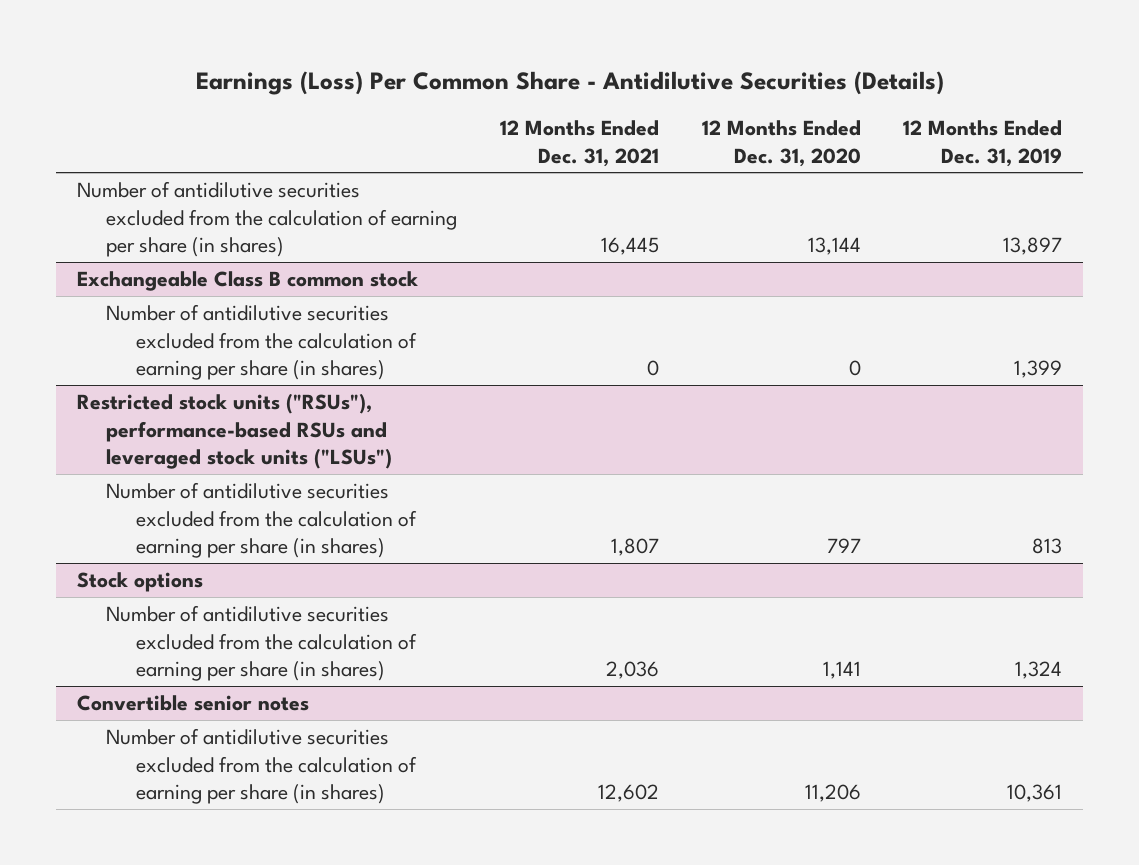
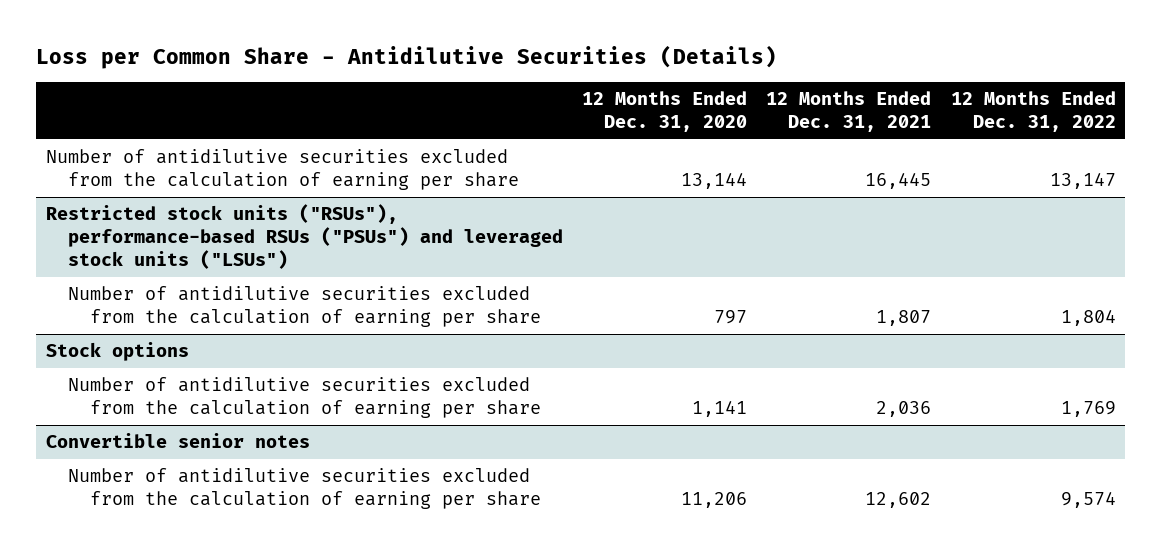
- Earnings (Loss) Per Common Share - Antidilutive Securities (Details)
+ Loss per Common Share - Antidilutive Securities (Details)
- | 12 Months Ended Dec. 31, 2021 | 12 Months Ended Dec. 31, 2020 | 12 Months Ended Dec. 31, 2019
+ | 12 Months Ended Dec. 31, 2020 | 12 Months Ended Dec. 31, 2021 | 12 Months Ended Dec. 31, 2022
- Number of antidilutive securities excluded from the calculation of earning per share (in shares) | 16,445 | 13,144 | 13,897
- Exchangeable Class B common stock
- Number of antidilutive securities excluded from the calculation of earning per share (in shares) | 0 | 0 | 1,399
- Restricted stock units ("RSUs"), performance-based RSUs and leveraged stock units ("LSUs")
- Number of antidilutive securities excluded from the calculation of earning per share (in shares) | 1,807 | 797 | 813
+ Number of antidilutive securities excluded from the calculation of earning per share | 13,144 | 16,445 | 13,147
+ Restricted stock units ("RSUs"), performance-based RSUs ("PSUs") and leveraged stock units ("LSUs")
+ Number of antidilutive securities excluded from the calculation of earning per share | 797 | 1,807 | 1,804
@ Stock options
- Number of antidilutive securities excluded from the calculation of earning per share (in shares) | 2,036 | 1,141 | 1,324
+ Number of antidilutive securities excluded from the calculation of earning per share | 1,141 | 2,036 | 1,769
@ Convertible senior notes
- Number of antidilutive securities excluded from the calculation of earning per share (in shares) | 12,602 | 11,206 | 10,361
+ Number of antidilutive securities excluded from the calculation of earning per share | 11,206 | 12,602 | 9,574

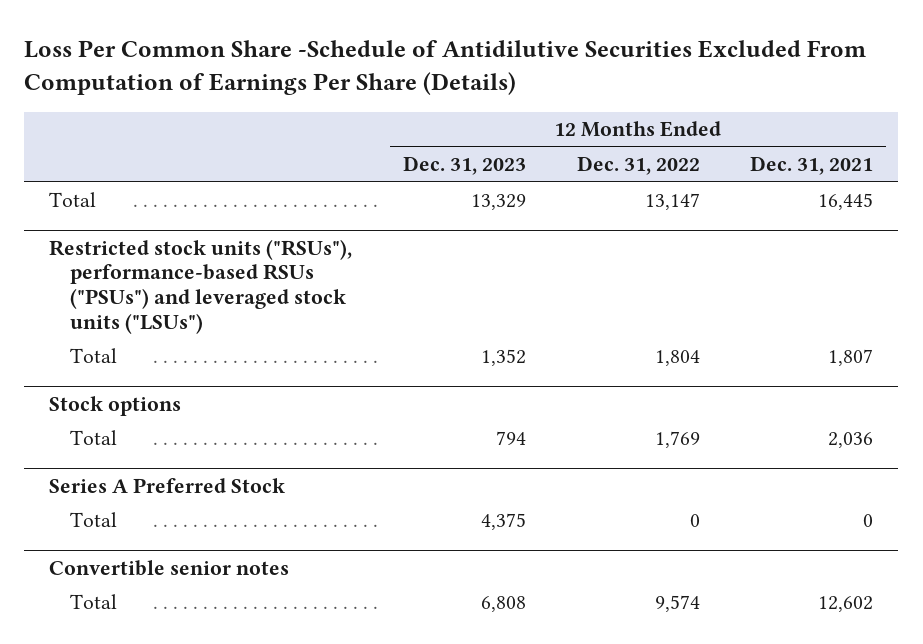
- Loss per Common Share - Antidilutive Securities (Details)
+ Loss Per Common Share -Schedule of Antidilutive Securities Excluded From Computation of Earnings Per Share (Details)
- | 12 Months Ended Dec. 31, 2020 | 12 Months Ended Dec. 31, 2021 | 12 Months Ended Dec. 31, 2022
+ | 12 Months Ended Dec. 31, 2023 | 12 Months Ended Dec. 31, 2022 | 12 Months Ended Dec. 31, 2021
- Number of antidilutive securities excluded from the calculation of earning per share | 13,144 | 16,445 | 13,147
+ Total | 13,329 | 13,147 | 16,445
@ Restricted stock units ("RSUs"), performance-based RSUs ("PSUs") and leveraged stock units ("LSUs")
- Number of antidilutive securities excluded from the calculation of earning per share | 797 | 1,807 | 1,804
+ Total | 1,352 | 1,804 | 1,807
@ Stock options
- Number of antidilutive securities excluded from the calculation of earning per share | 1,141 | 2,036 | 1,769
+ Total | 794 | 1,769 | 2,036
+ Series A Preferred Stock
+ Total | 4,375 | 0 | 0
@ Convertible senior notes
- Number of antidilutive securities excluded from the calculation of earning per share | 11,206 | 12,602 | 9,574
+ Total | 6,808 | 9,574 | 12,602

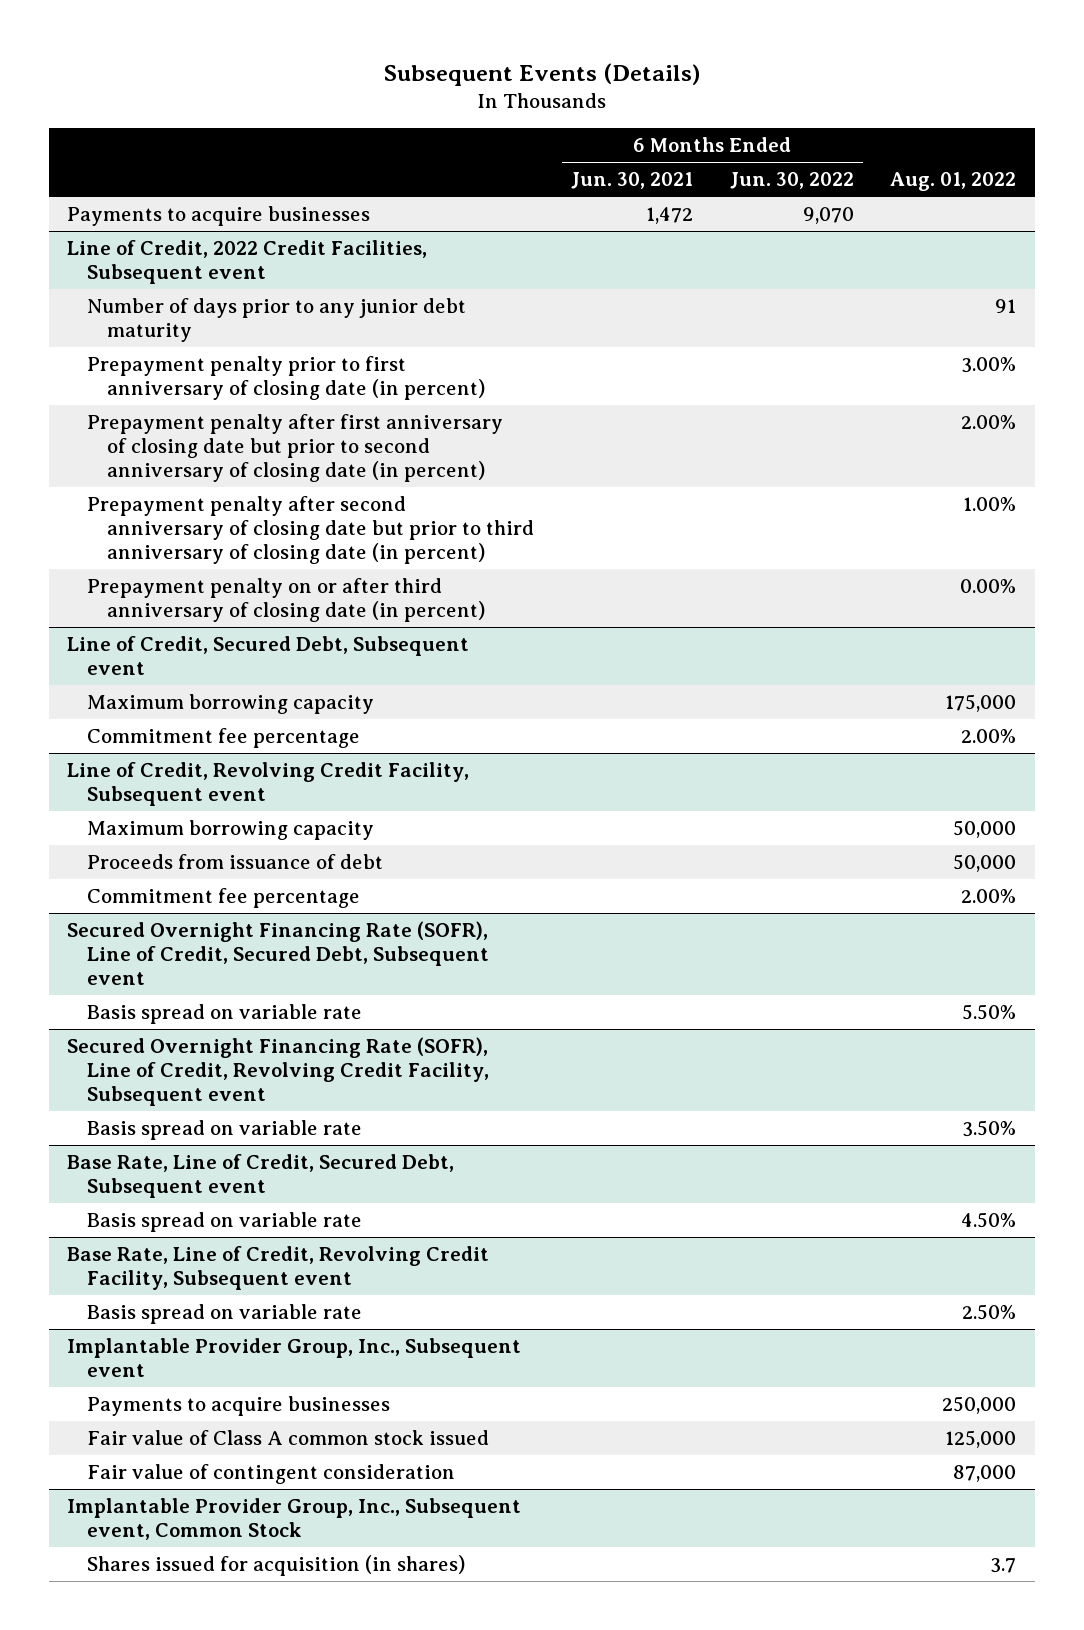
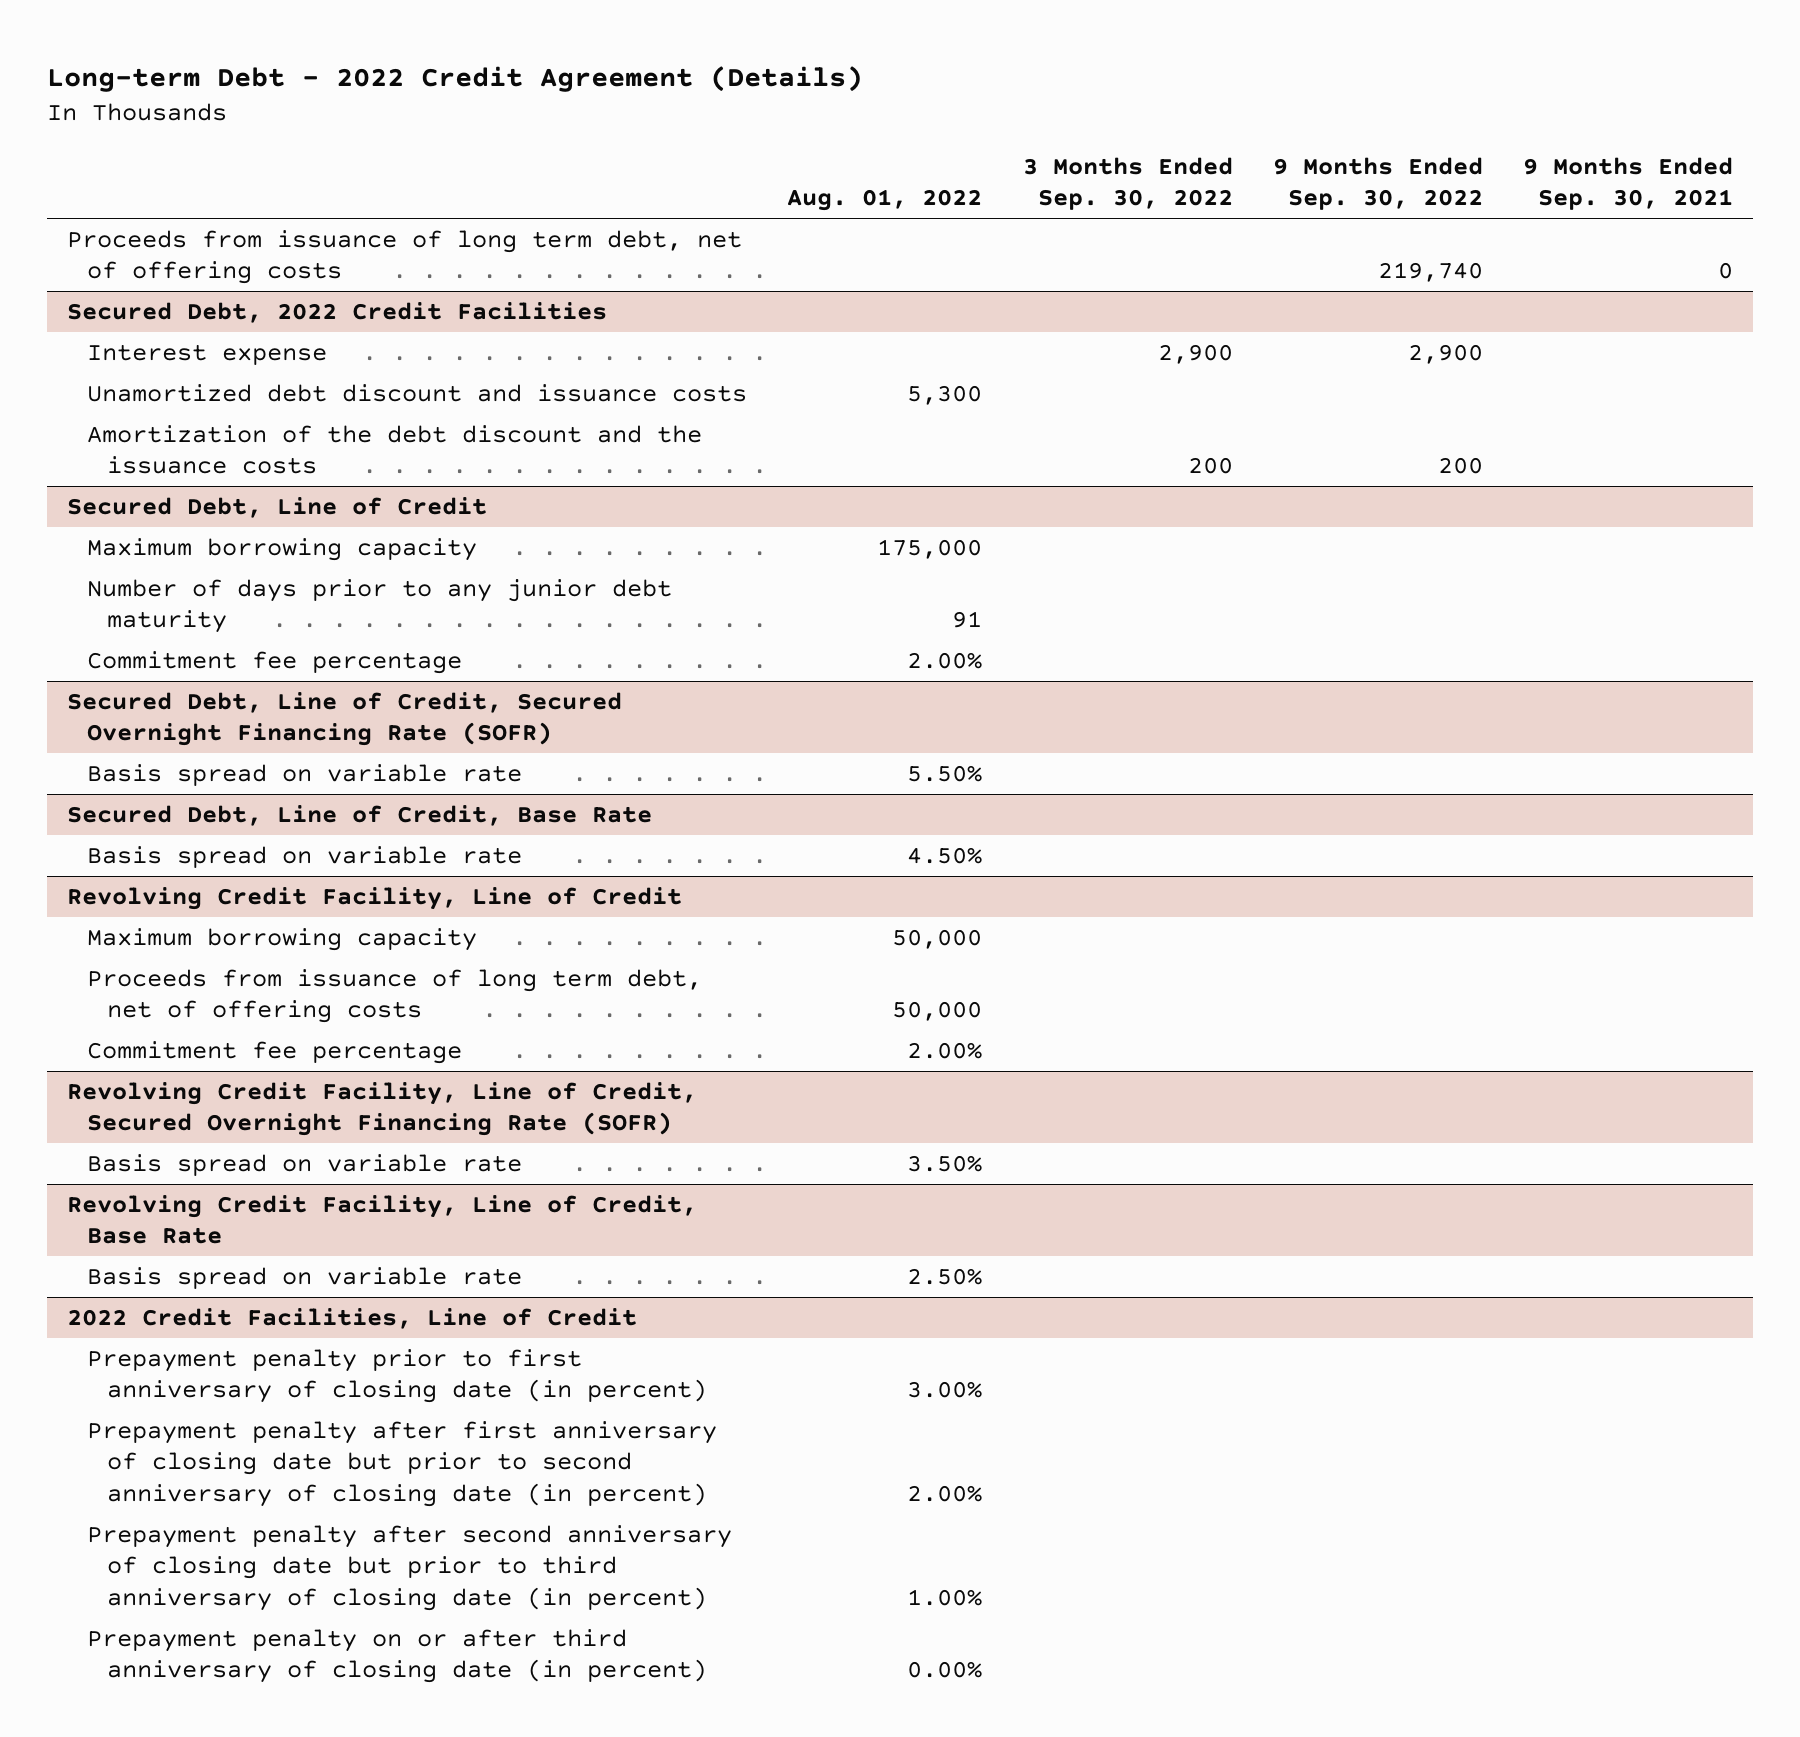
- Subsequent Events (Details)
+ Long-term Debt - 2022 Credit Agreement (Details)
- | 6 Months Ended Jun. 30, 2021 | 6 Months Ended Jun. 30, 2022 | Aug. 01, 2022
+ | Aug. 01, 2022 | 3 Months Ended Sep. 30, 2022 | 9 Months Ended Sep. 30, 2022 | 9 Months Ended Sep. 30, 2021
- Payments to acquire businesses | 1,472 | 9,070 |
- Line of Credit, 2022 Credit Facilities, Subsequent event
- Number of days prior to any junior debt maturity | | | 91
- Prepayment penalty prior to first anniversary of closing date (in percent) | | | 3.00%
- Prepayment penalty after first anniversary of closing date but prior to second anniversary of closing date (in percent) | | | 2.00%
- Prepayment penalty after second anniversary of closing date but prior to third anniversary of closing date (in percent) | | | 1.00%
- Prepayment penalty on or after third anniversary of closing date (in percent) | | | 0.00%
- Line of Credit, Secured Debt, Subsequent event
+ Proceeds from issuance of long term debt, net of offering costs | | | 219,740 | 0
+ Secured Debt, 2022 Credit Facilities
+ Interest expense | | 2,900 | 2,900 |
+ Unamortized debt discount and issuance costs | 5,300 | | |
+ Amortization of the debt discount and the issuance costs | | 200 | 200 |
+ Secured Debt, Line of Credit
+ Number of days prior to any junior debt maturity | 91 | | |
- Line of Credit, Revolving Credit Facility, Subsequent event
+ Secured Debt, Line of Credit, Secured Overnight Financing Rate (SOFR)
+ Basis spread on variable rate | 5.50% | | |
+ Secured Debt, Line of Credit, Base Rate
+ Basis spread on variable rate | 4.50% | | |
+ Revolving Credit Facility, Line of Credit
- Proceeds from issuance of debt | | | 50,000
+ Proceeds from issuance of long term debt, net of offering costs | 50,000 | | |
- Secured Overnight Financing Rate (SOFR), Line of Credit, Secured Debt, Subsequent event
- Basis spread on variable rate | | | 5.50%
- Secured Overnight Financing Rate (SOFR), Line of Credit, Revolving Credit Facility, Subsequent event
+ Revolving Credit Facility, Line of Credit, Secured Overnight Financing Rate (SOFR)
- Base Rate, Line of Credit, Secured Debt, Subsequent event
- Basis spread on variable rate | | | 4.50%
- Base Rate, Line of Credit, Revolving Credit Facility, Subsequent event
+ Revolving Credit Facility, Line of Credit, Base Rate
- Implantable Provider Group, Inc., Subsequent event
- Payments to acquire businesses | | | 250,000
- Fair value of Class A common stock issued | | | 125,000
- Fair value of contingent consideration | | | 87,000
- Implantable Provider Group, Inc., Subsequent event, Common Stock
- Shares issued for acquisition (in shares) | | | 3.7
+ 2022 Credit Facilities, Line of Credit
+ Prepayment penalty prior to first anniversary of closing date (in percent) | 3.00% | | |
+ Prepayment penalty after first anniversary of closing date but prior to second anniversary of closing date (in percent) | 2.00% | | |
+ Prepayment penalty after second anniversary of closing date but prior to third anniversary of closing date (in percent) | 1.00% | | |
+ Prepayment penalty on or after third anniversary of closing date (in percent) | 0.00% | | |

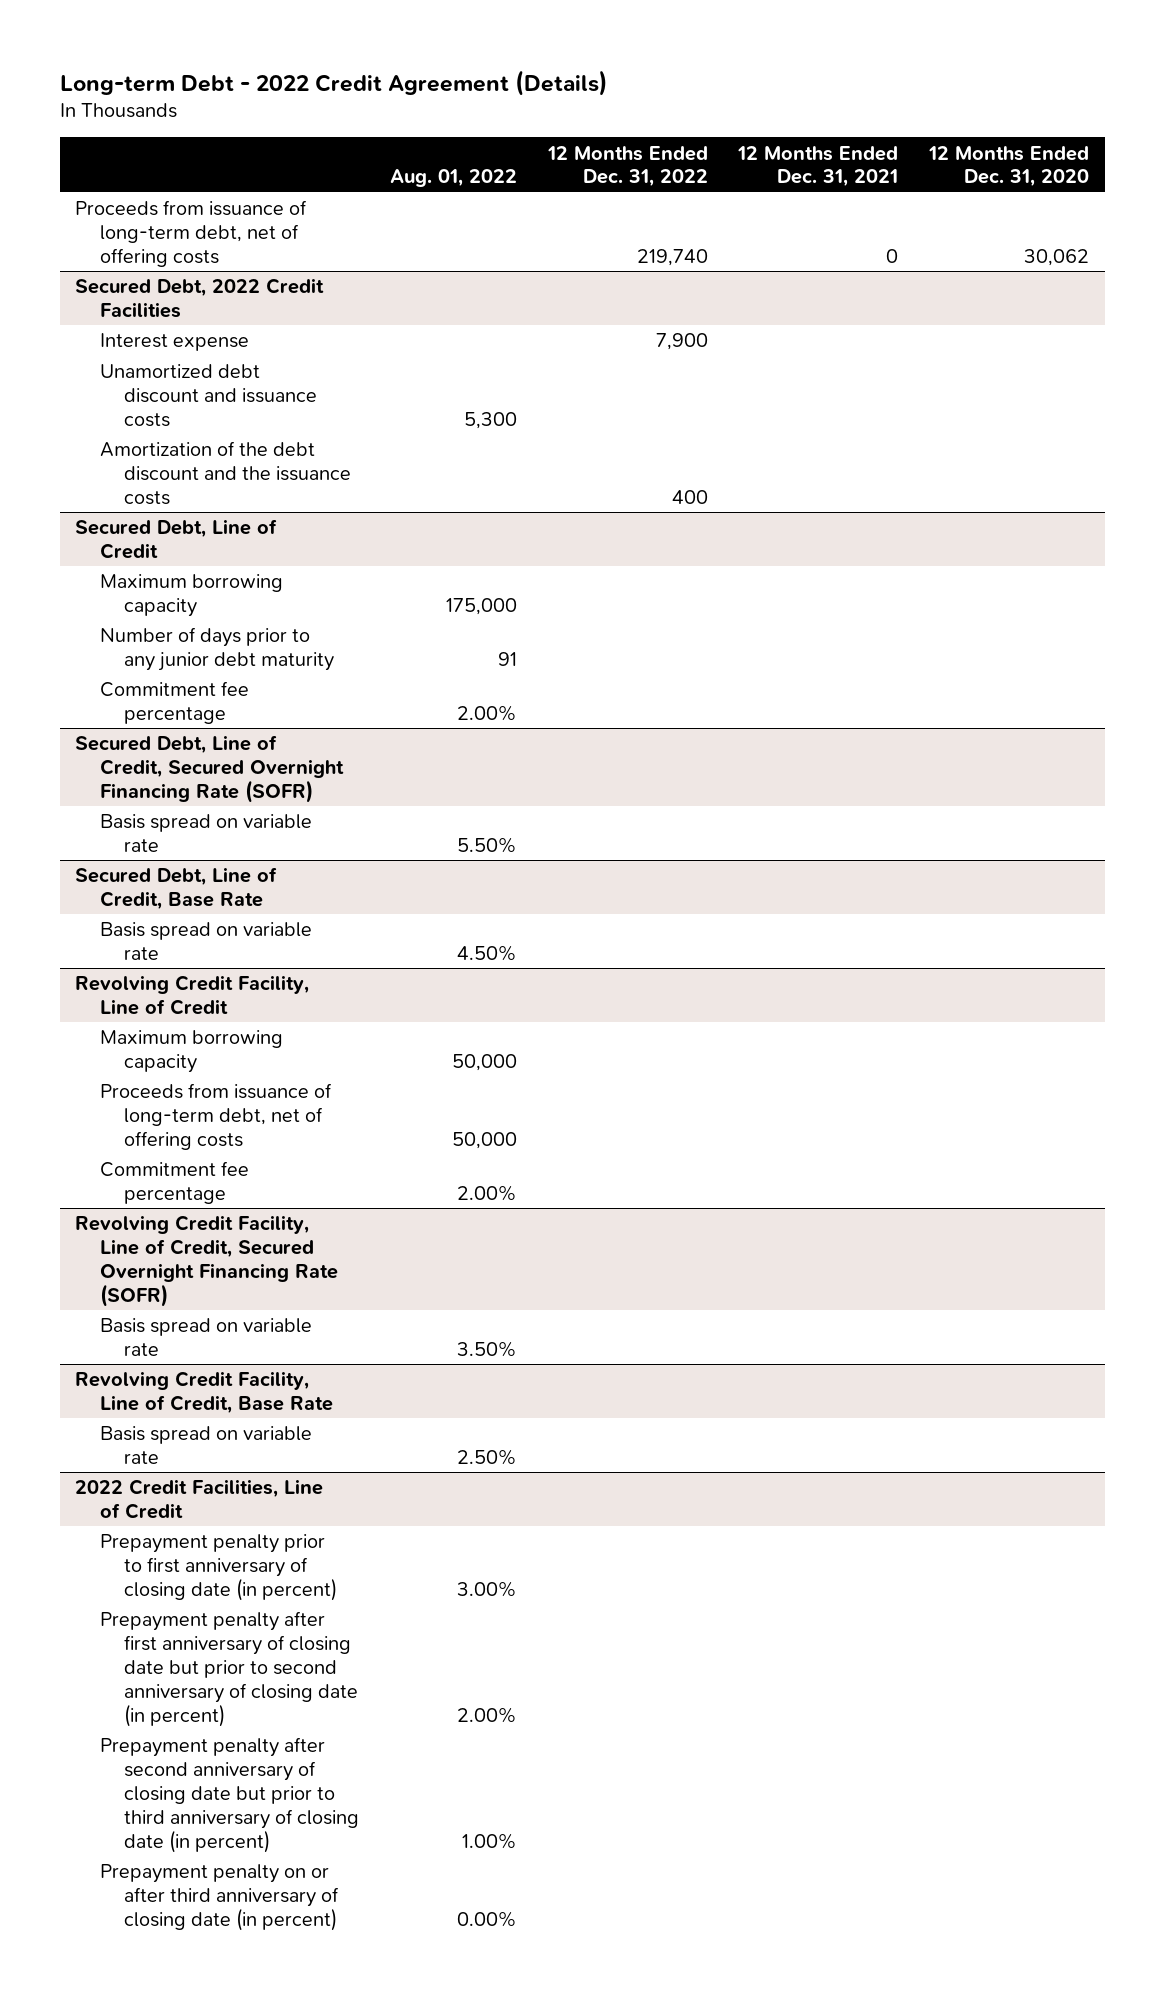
- | Aug. 01, 2022 | 3 Months Ended Sep. 30, 2022 | 9 Months Ended Sep. 30, 2022 | 9 Months Ended Sep. 30, 2021
+ | Aug. 01, 2022 | 12 Months Ended Dec. 31, 2022 | 12 Months Ended Dec. 31, 2021 | 12 Months Ended Dec. 31, 2020
- Proceeds from issuance of long term debt, net of offering costs | | | 219,740 | 0
+ Proceeds from issuance of long-term debt, net of offering costs | | 219,740 | 0 | 30,062
@ Revolving Credit Facility, Line of Credit
- Proceeds from issuance of long term debt, net of offering costs | 50,000 | | |
+ Proceeds from issuance of long-term debt, net of offering costs | 50,000 | | |

